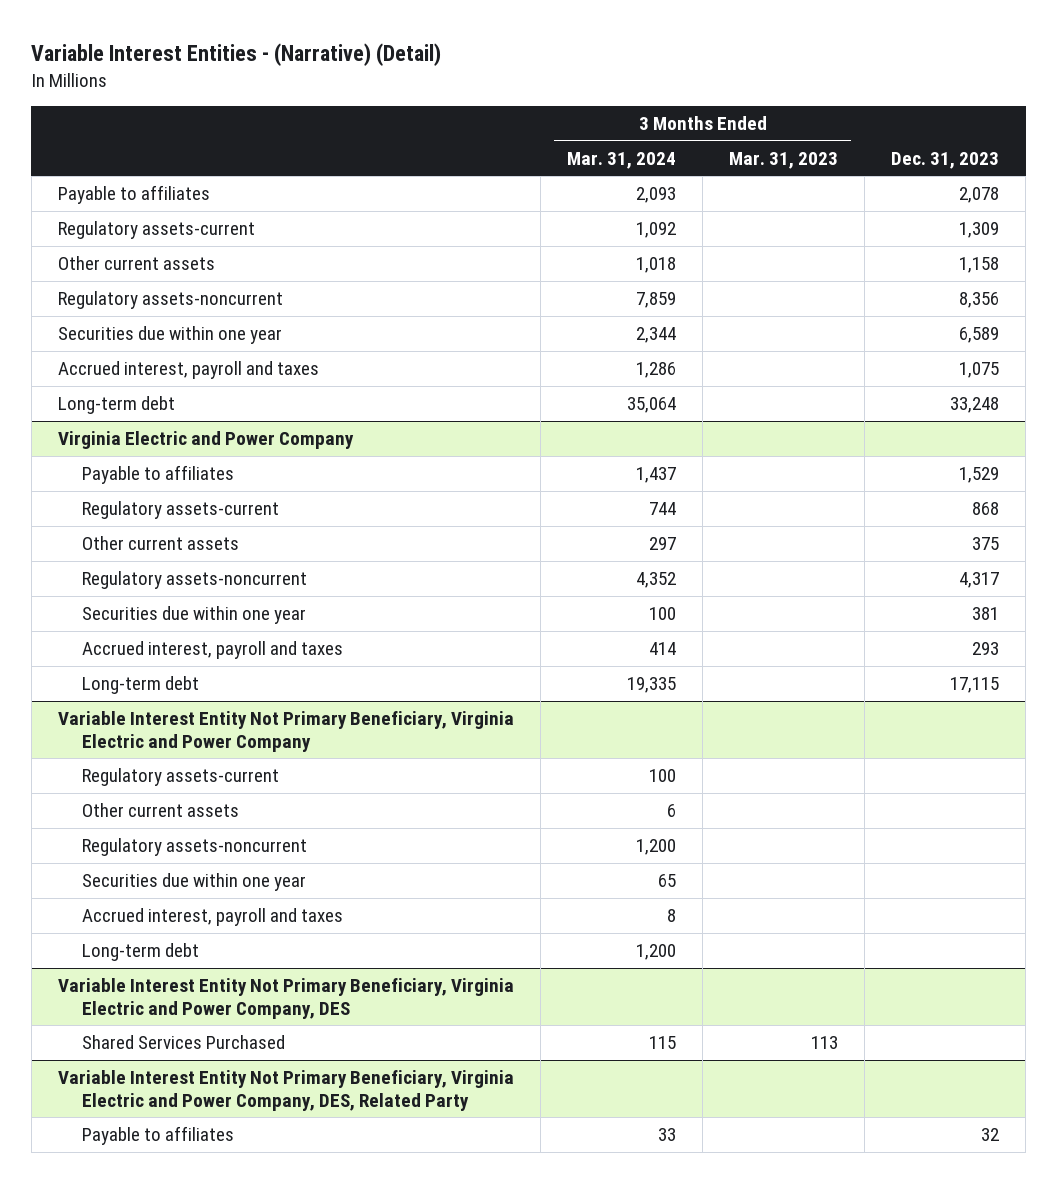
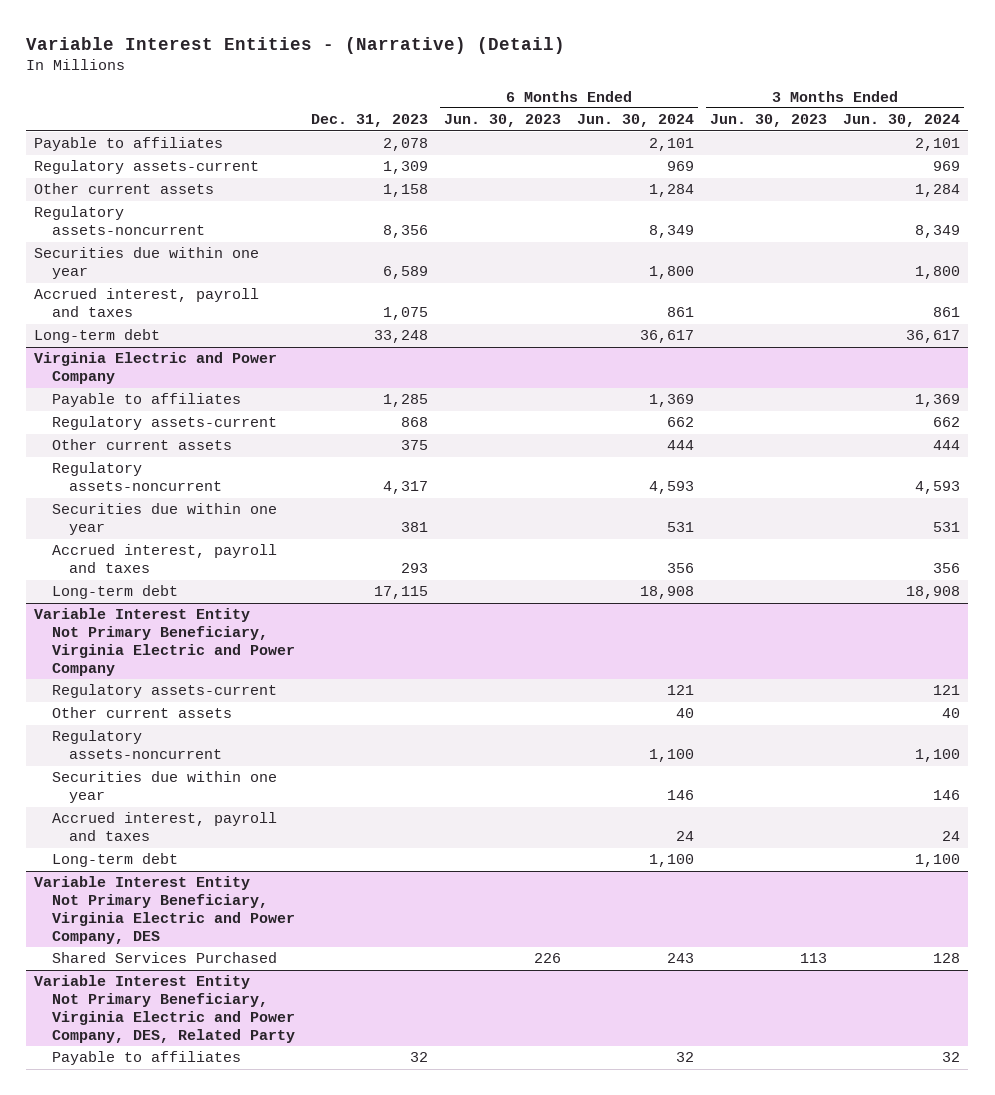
- | 3 Months Ended Mar. 31, 2024 | 3 Months Ended Mar. 31, 2023 | Dec. 31, 2023
+ | Dec. 31, 2023 | 6 Months Ended Jun. 30, 2023 | 6 Months Ended Jun. 30, 2024 | 3 Months Ended Jun. 30, 2023 | 3 Months Ended Jun. 30, 2024
@ Virginia Electric and Power Company
- Payable to affiliates | 1,437 | | 1,529
+ Payable to affiliates | 1,285 | | 1,369 | | 1,369

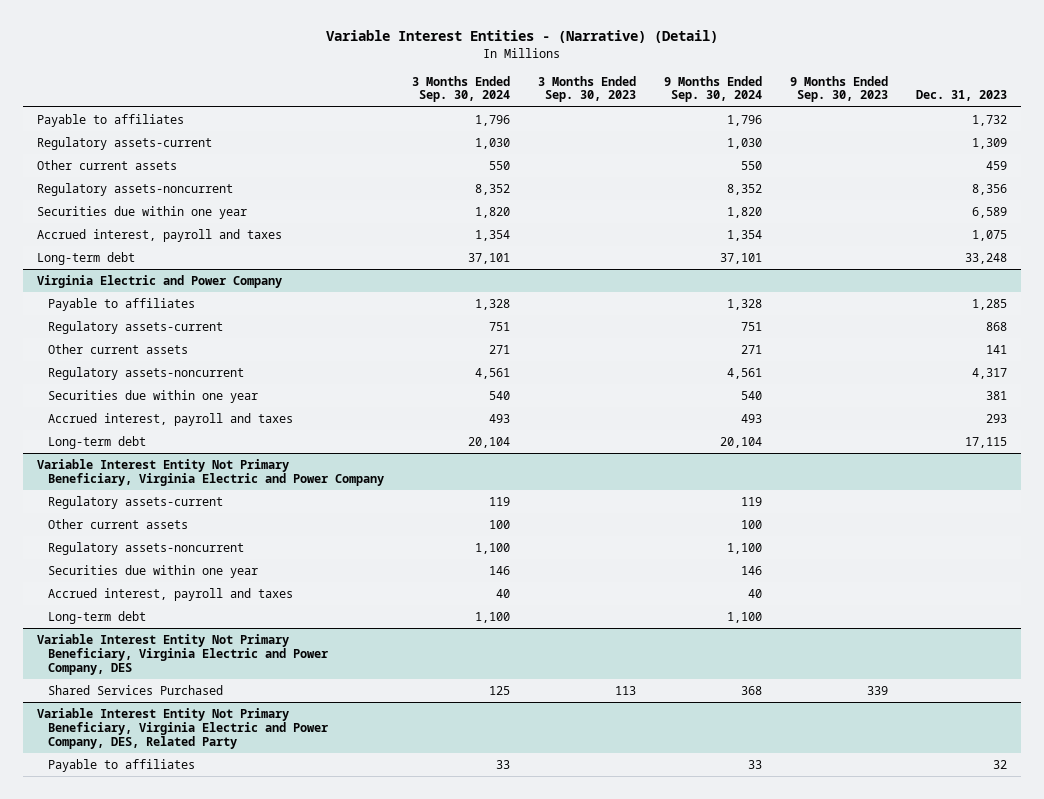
- | Dec. 31, 2023 | 6 Months Ended Jun. 30, 2023 | 6 Months Ended Jun. 30, 2024 | 3 Months Ended Jun. 30, 2023 | 3 Months Ended Jun. 30, 2024
+ | 3 Months Ended Sep. 30, 2024 | 3 Months Ended Sep. 30, 2023 | 9 Months Ended Sep. 30, 2024 | 9 Months Ended Sep. 30, 2023 | Dec. 31, 2023
- Payable to affiliates | 2,078 | | 2,101 | | 2,101
+ Payable to affiliates | 1,796 | | 1,796 | | 1,732
- Other current assets | 1,158 | | 1,284 | | 1,284
+ Other current assets | 550 | | 550 | | 459
@ Virginia Electric and Power Company
- Other current assets | 375 | | 444 | | 444
+ Other current assets | 271 | | 271 | | 141

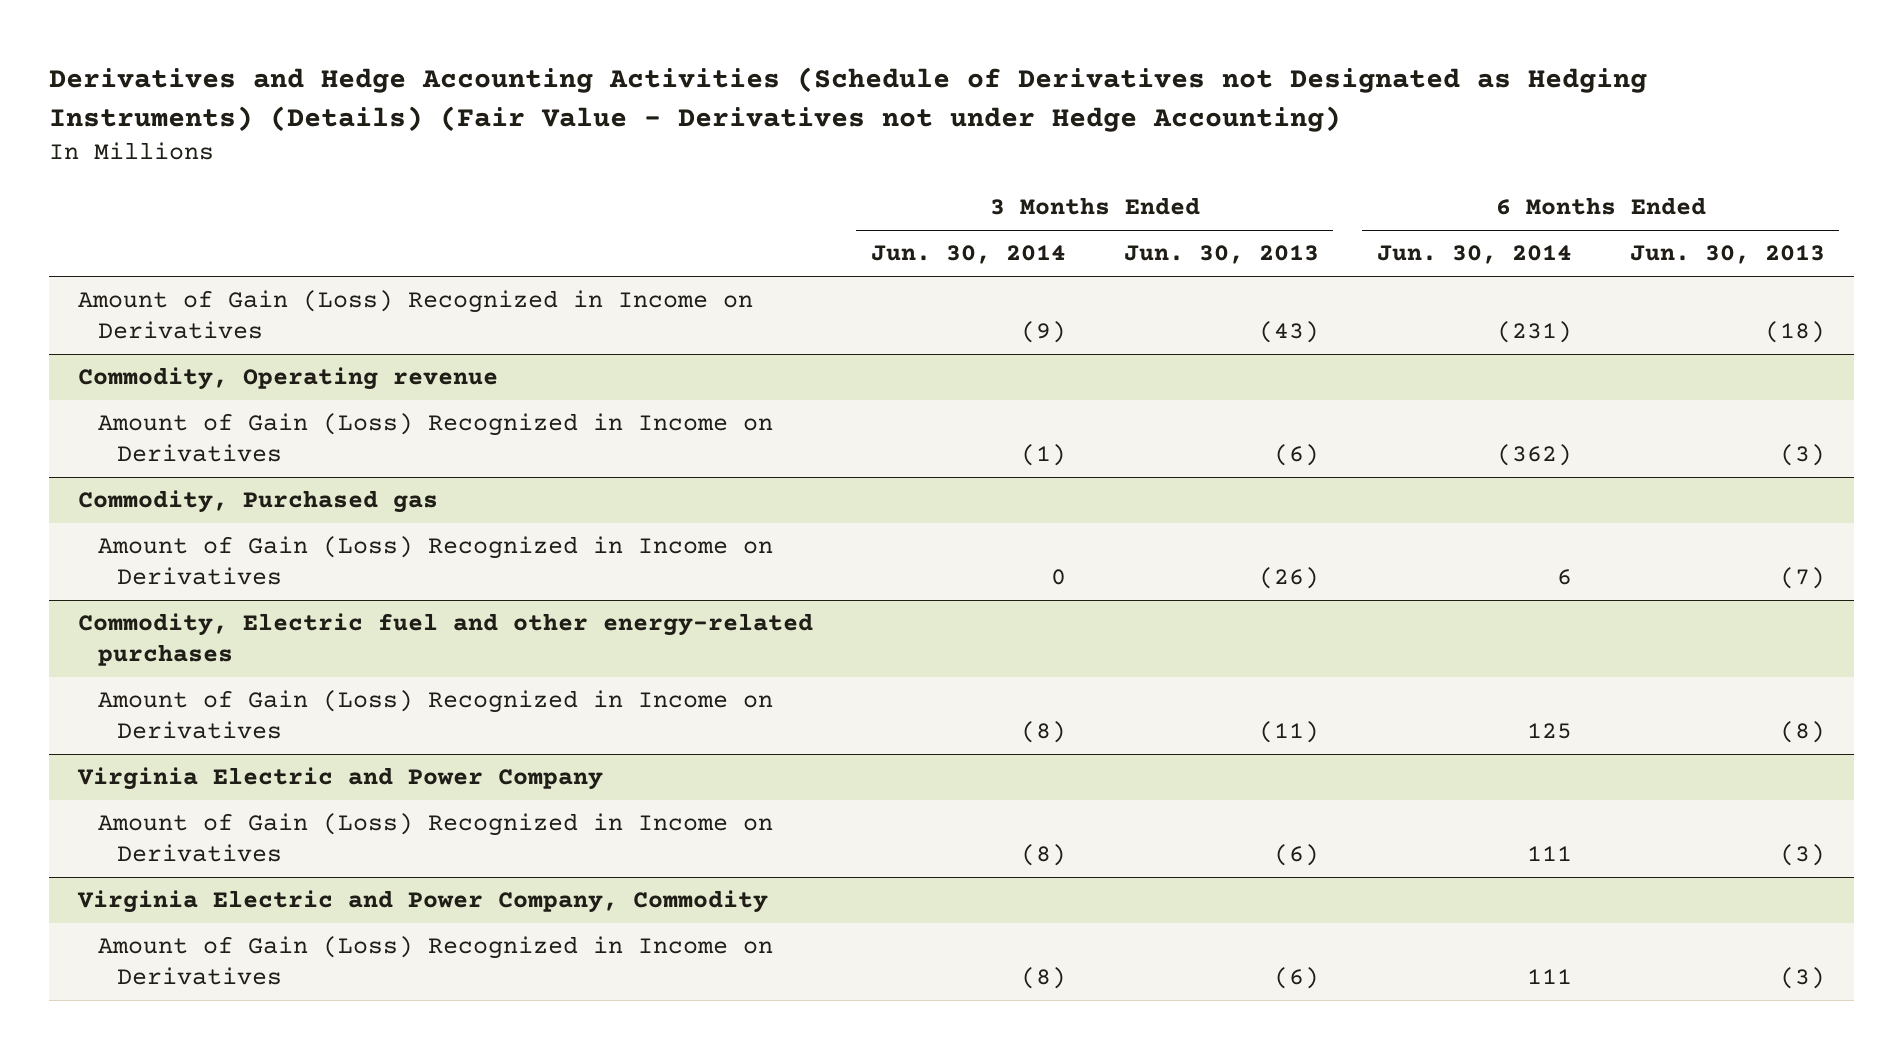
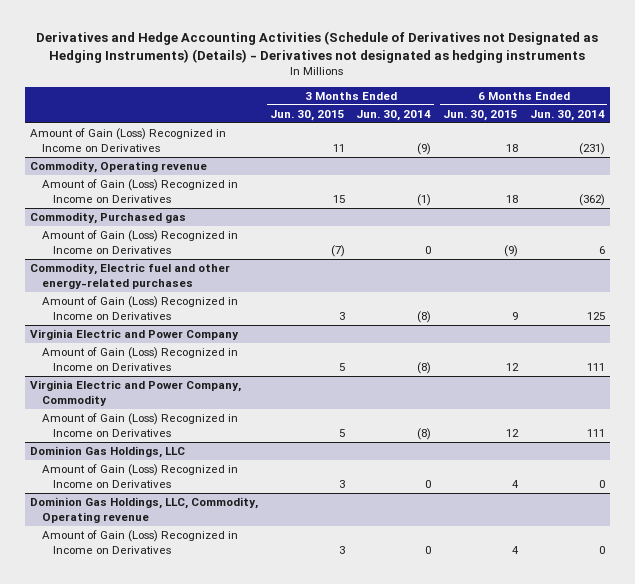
- Derivatives and Hedge Accounting Activities (Schedule of Derivatives not Designated as Hedging Instruments) (Details) (Fair Value - Derivatives not under Hedge Accounting)
+ Derivatives and Hedge Accounting Activities (Schedule of Derivatives not Designated as Hedging Instruments) (Details) - Derivatives not designated as hedging instruments
- | 3 Months Ended Jun. 30, 2014 | 3 Months Ended Jun. 30, 2013 | 6 Months Ended Jun. 30, 2014 | 6 Months Ended Jun. 30, 2013
+ | 3 Months Ended Jun. 30, 2015 | 3 Months Ended Jun. 30, 2014 | 6 Months Ended Jun. 30, 2015 | 6 Months Ended Jun. 30, 2014
+ Dominion Gas Holdings, LLC
+ Amount of Gain (Loss) Recognized in Income on Derivatives | 3 | 0 | 4 | 0
+ Dominion Gas Holdings, LLC, Commodity, Operating revenue
+ Amount of Gain (Loss) Recognized in Income on Derivatives | 3 | 0 | 4 | 0

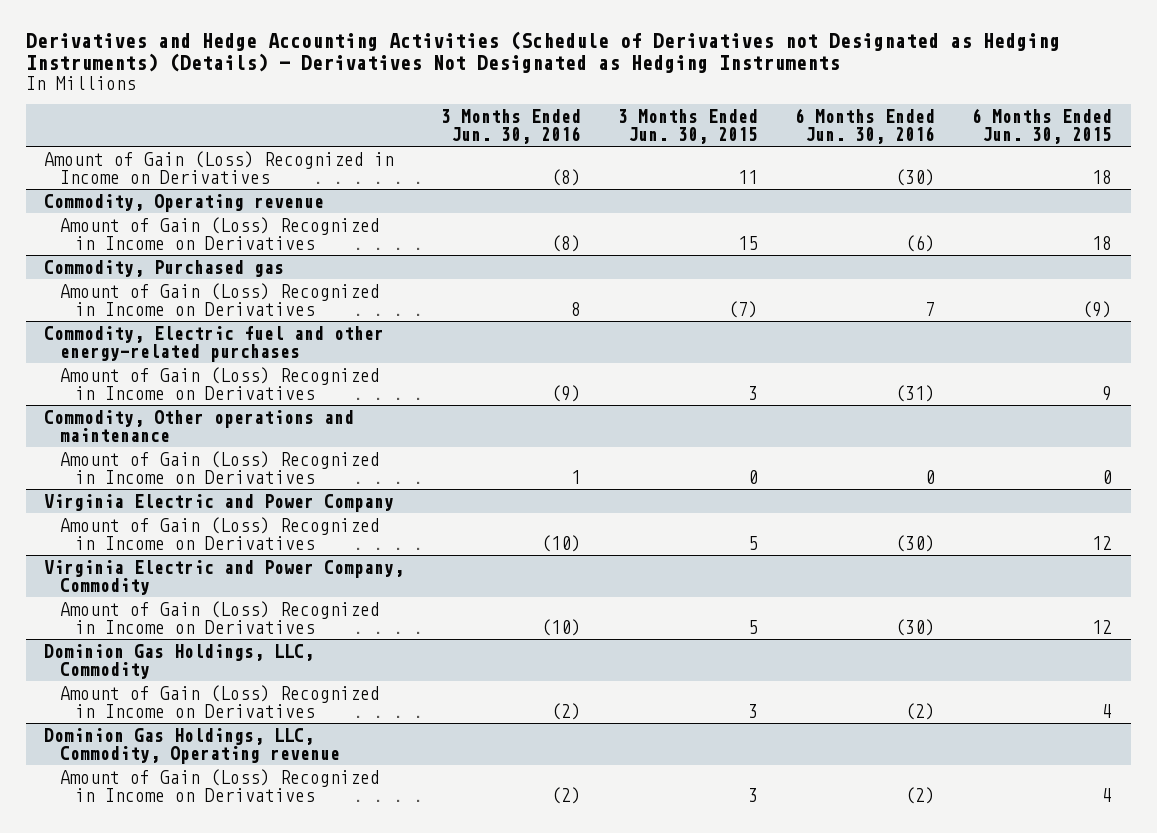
- Derivatives and Hedge Accounting Activities (Schedule of Derivatives not Designated as Hedging Instruments) (Details) - Derivatives not designated as hedging instruments
+ Derivatives and Hedge Accounting Activities (Schedule of Derivatives not Designated as Hedging Instruments) (Details) - Derivatives Not Designated as Hedging Instruments
- | 3 Months Ended Jun. 30, 2015 | 3 Months Ended Jun. 30, 2014 | 6 Months Ended Jun. 30, 2015 | 6 Months Ended Jun. 30, 2014
+ | 3 Months Ended Jun. 30, 2016 | 3 Months Ended Jun. 30, 2015 | 6 Months Ended Jun. 30, 2016 | 6 Months Ended Jun. 30, 2015
+ Commodity, Other operations and maintenance
+ Amount of Gain (Loss) Recognized in Income on Derivatives | 1 | 0 | 0 | 0
- Dominion Gas Holdings, LLC
+ Dominion Gas Holdings, LLC, Commodity

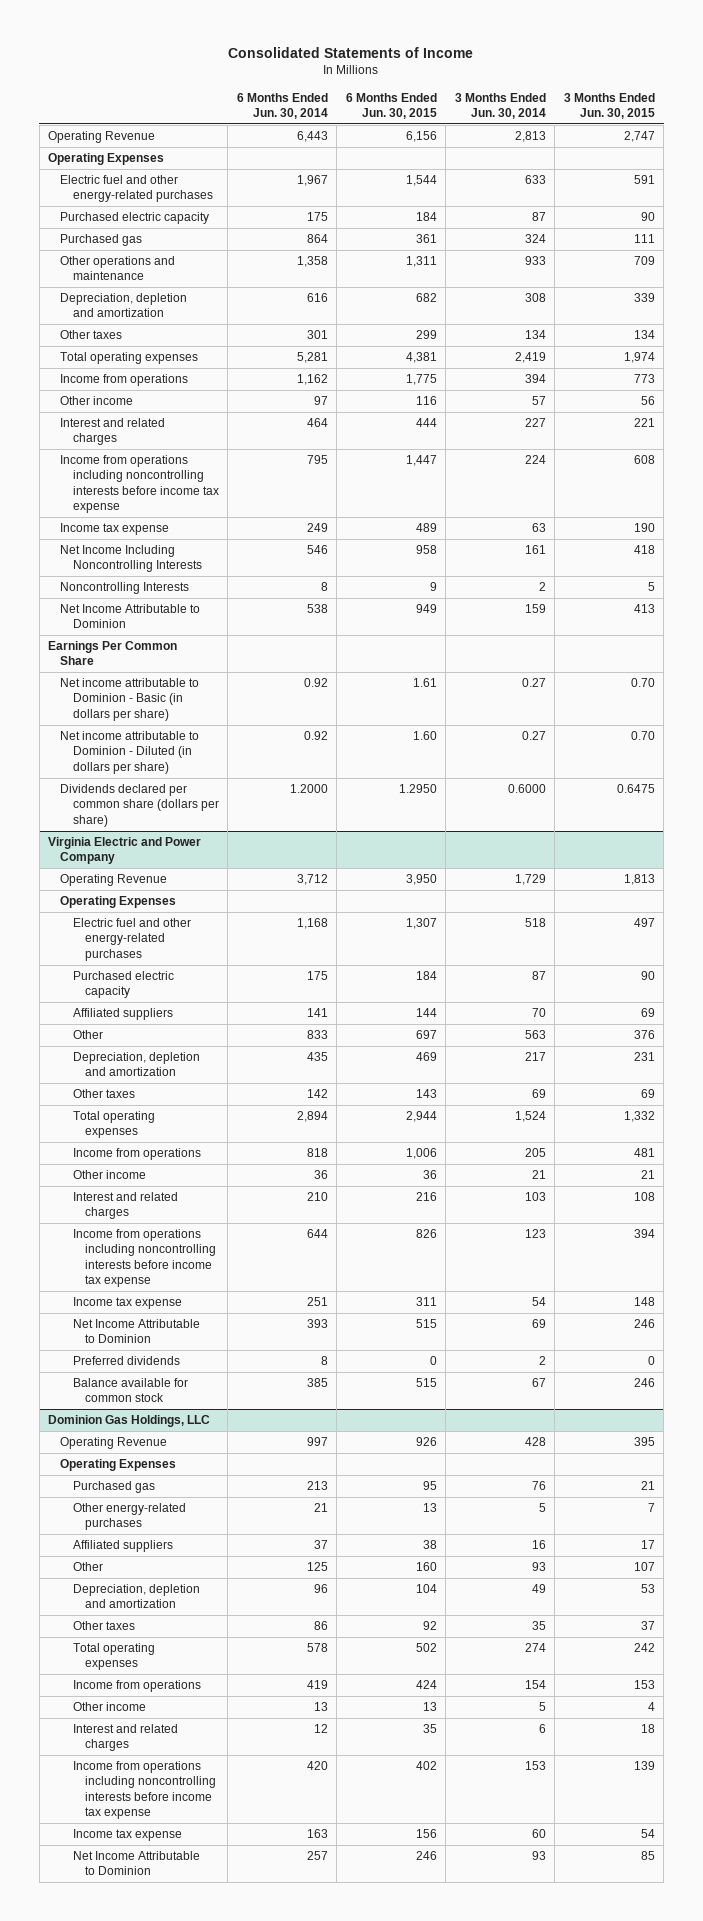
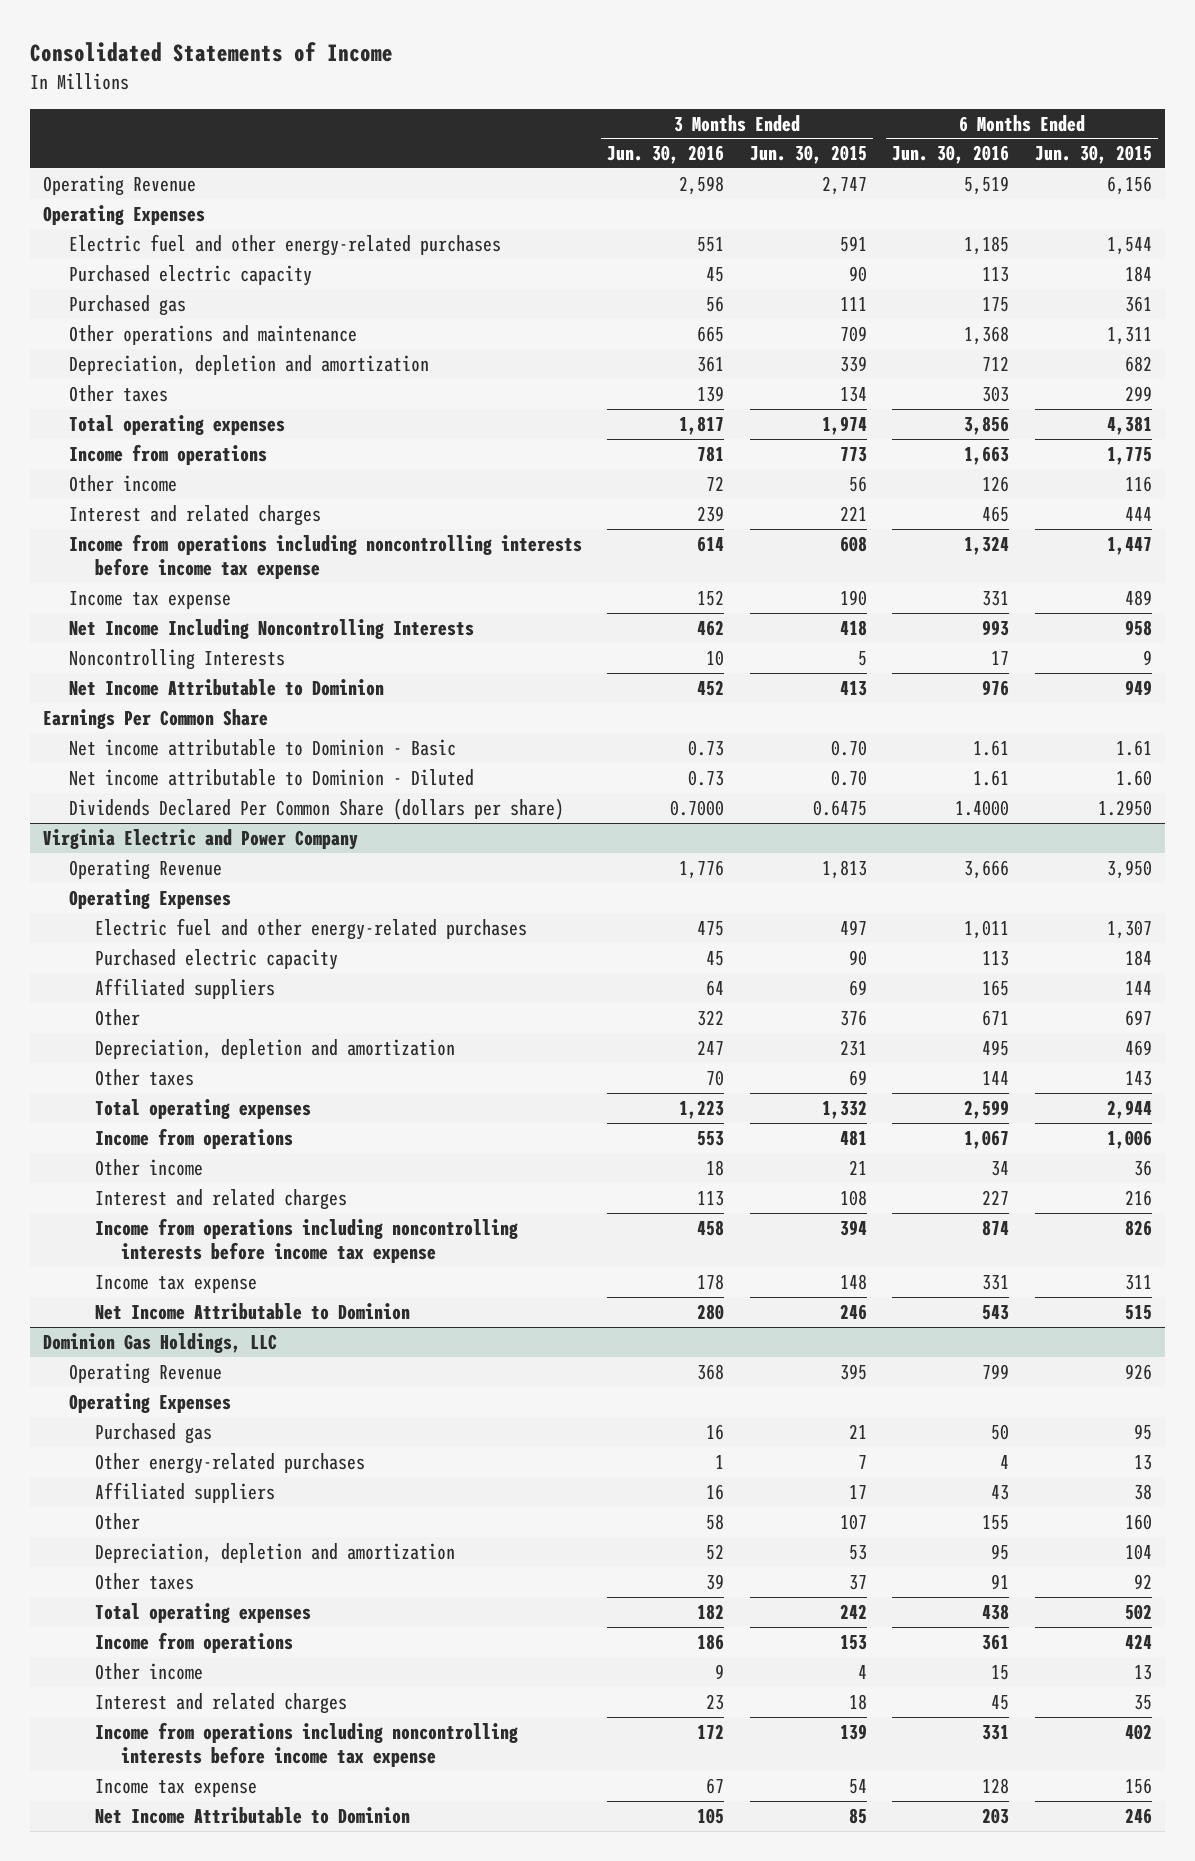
- | 6 Months Ended Jun. 30, 2014 | 6 Months Ended Jun. 30, 2015 | 3 Months Ended Jun. 30, 2014 | 3 Months Ended Jun. 30, 2015
+ | 3 Months Ended Jun. 30, 2016 | 3 Months Ended Jun. 30, 2015 | 6 Months Ended Jun. 30, 2016 | 6 Months Ended Jun. 30, 2015
- Net income attributable to Dominion - Basic (in dollars per share) | 0.92 | 1.61 | 0.27 | 0.70
- Net income attributable to Dominion - Diluted (in dollars per share) | 0.92 | 1.60 | 0.27 | 0.70
- Dividends declared per common share (dollars per share) | 1.2000 | 1.2950 | 0.6000 | 0.6475
+ Net income attributable to Dominion - Basic | 0.73 | 0.70 | 1.61 | 1.61
+ Net income attributable to Dominion - Diluted | 0.73 | 0.70 | 1.61 | 1.60
+ Dividends Declared Per Common Share (dollars per share) | 0.7000 | 0.6475 | 1.4000 | 1.2950
@ Virginia Electric and Power Company
- Preferred dividends | 8 | 0 | 2 | 0
- Balance available for common stock | 385 | 515 | 67 | 246

